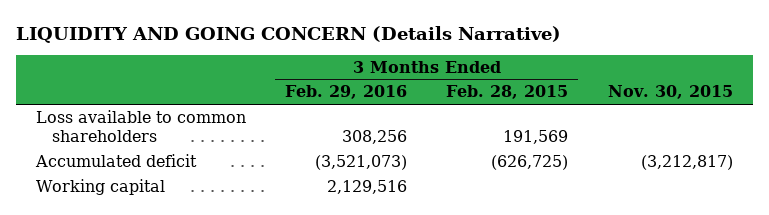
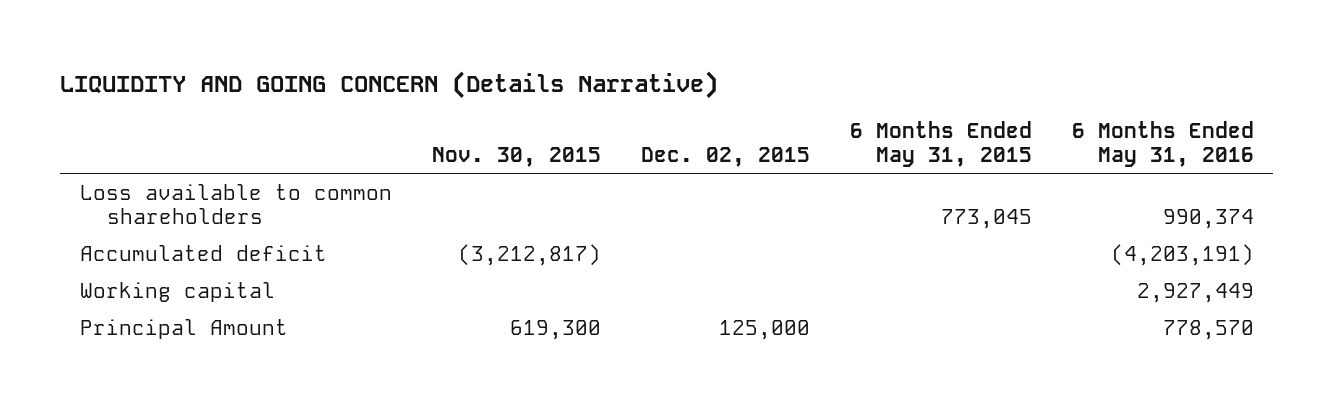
- | 3 Months Ended Feb. 29, 2016 | 3 Months Ended Feb. 28, 2015 | Nov. 30, 2015
+ | Nov. 30, 2015 | Dec. 02, 2015 | 6 Months Ended May 31, 2015 | 6 Months Ended May 31, 2016
+ Principal Amount | 619,300 | 125,000 | | 778,570

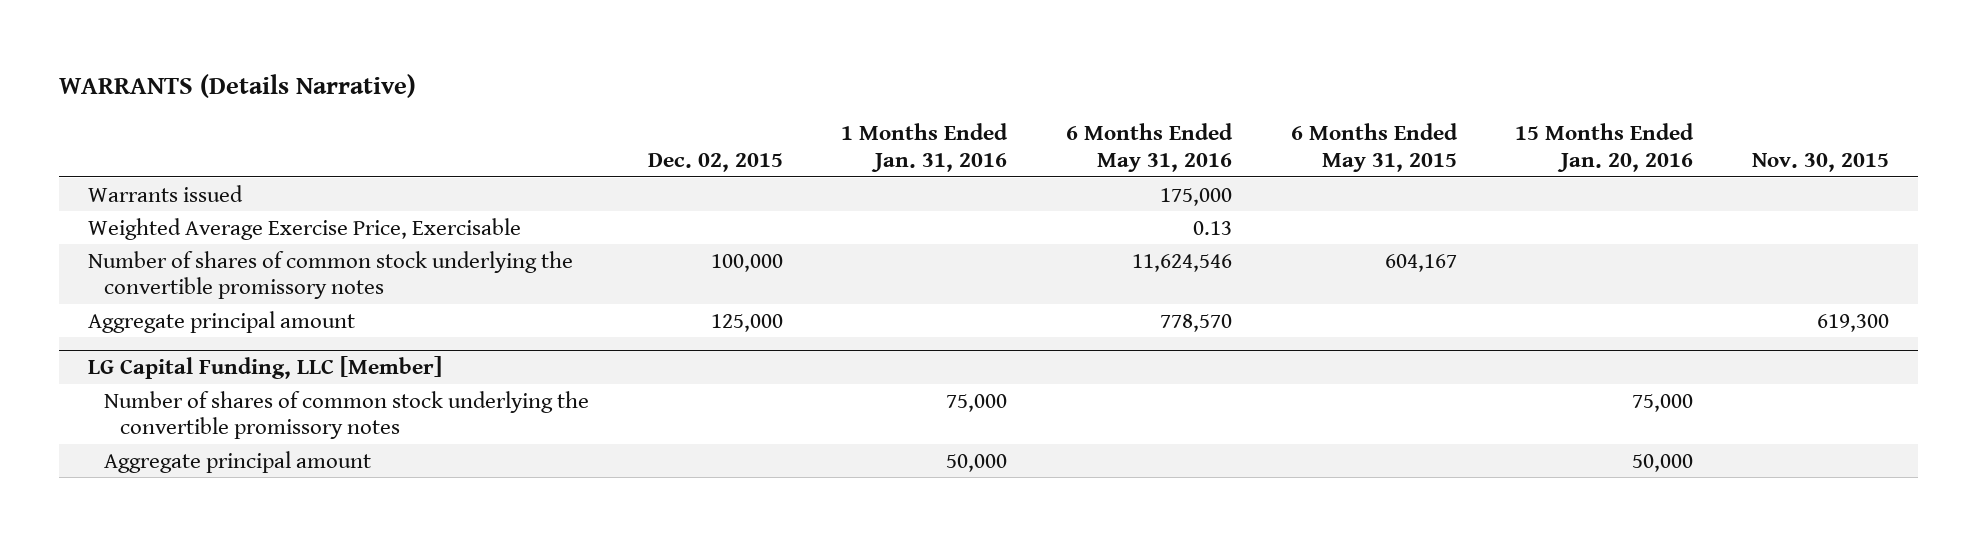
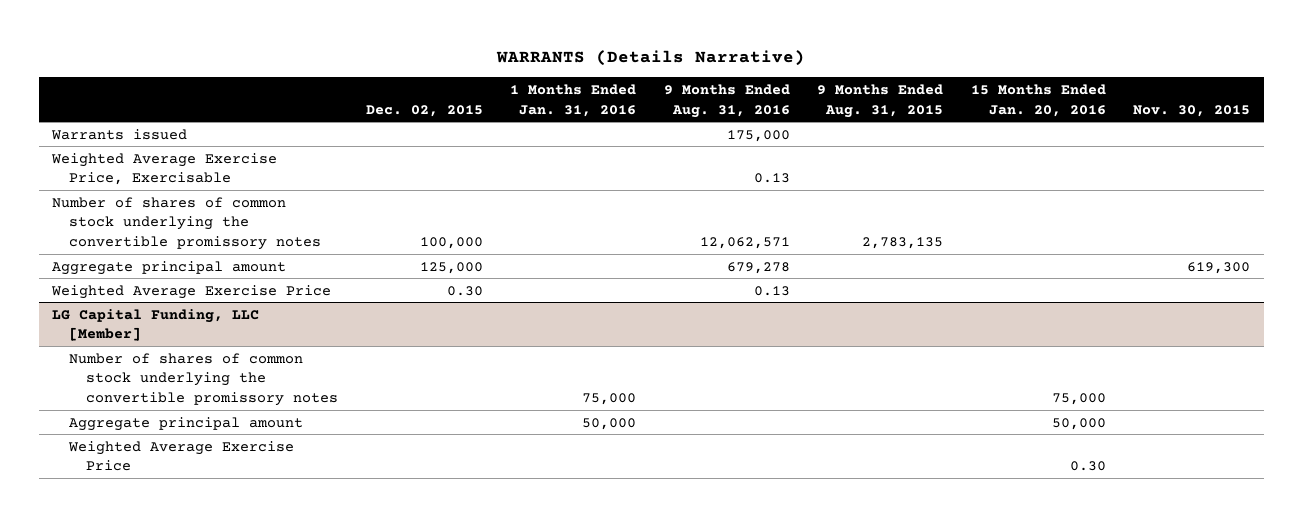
- | Dec. 02, 2015 | 1 Months Ended Jan. 31, 2016 | 6 Months Ended May 31, 2016 | 6 Months Ended May 31, 2015 | 15 Months Ended Jan. 20, 2016 | Nov. 30, 2015
+ | Dec. 02, 2015 | 1 Months Ended Jan. 31, 2016 | 9 Months Ended Aug. 31, 2016 | 9 Months Ended Aug. 31, 2015 | 15 Months Ended Jan. 20, 2016 | Nov. 30, 2015
+ Weighted Average Exercise Price | 0.30 | | 0.13 | | |
@ LG Capital Funding, LLC [Member]
+ Weighted Average Exercise Price | | | | | 0.30 |

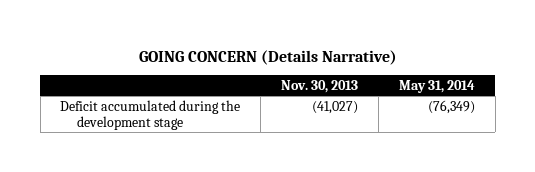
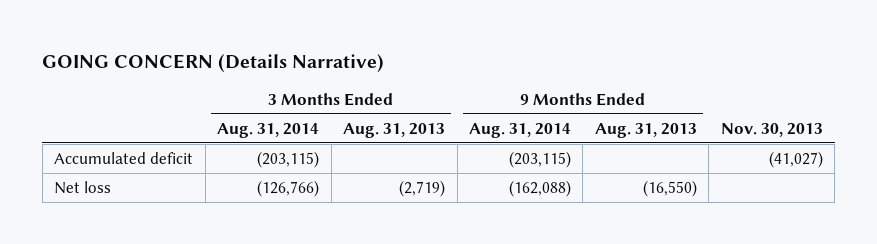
- | Nov. 30, 2013 | May 31, 2014
+ | 3 Months Ended Aug. 31, 2014 | 3 Months Ended Aug. 31, 2013 | 9 Months Ended Aug. 31, 2014 | 9 Months Ended Aug. 31, 2013 | Nov. 30, 2013
- Deficit accumulated during the development stage | (41,027) | (76,349)
+ Accumulated deficit | (203,115) | | (203,115) | | (41,027)
+ Net loss | (126,766) | (2,719) | (162,088) | (16,550) |

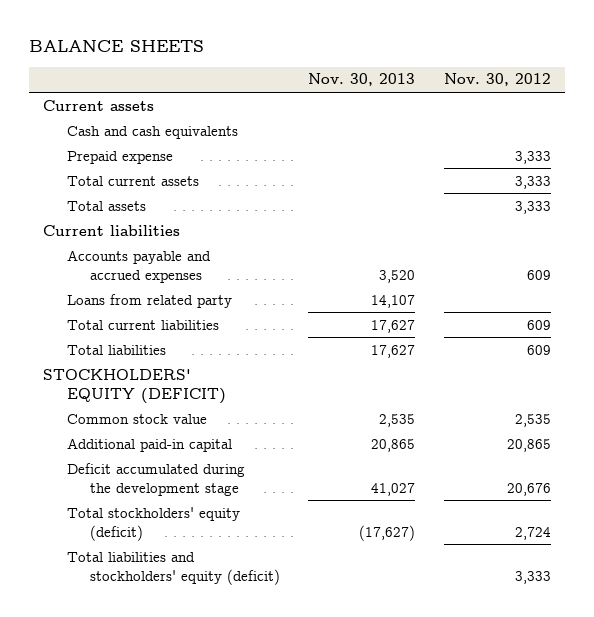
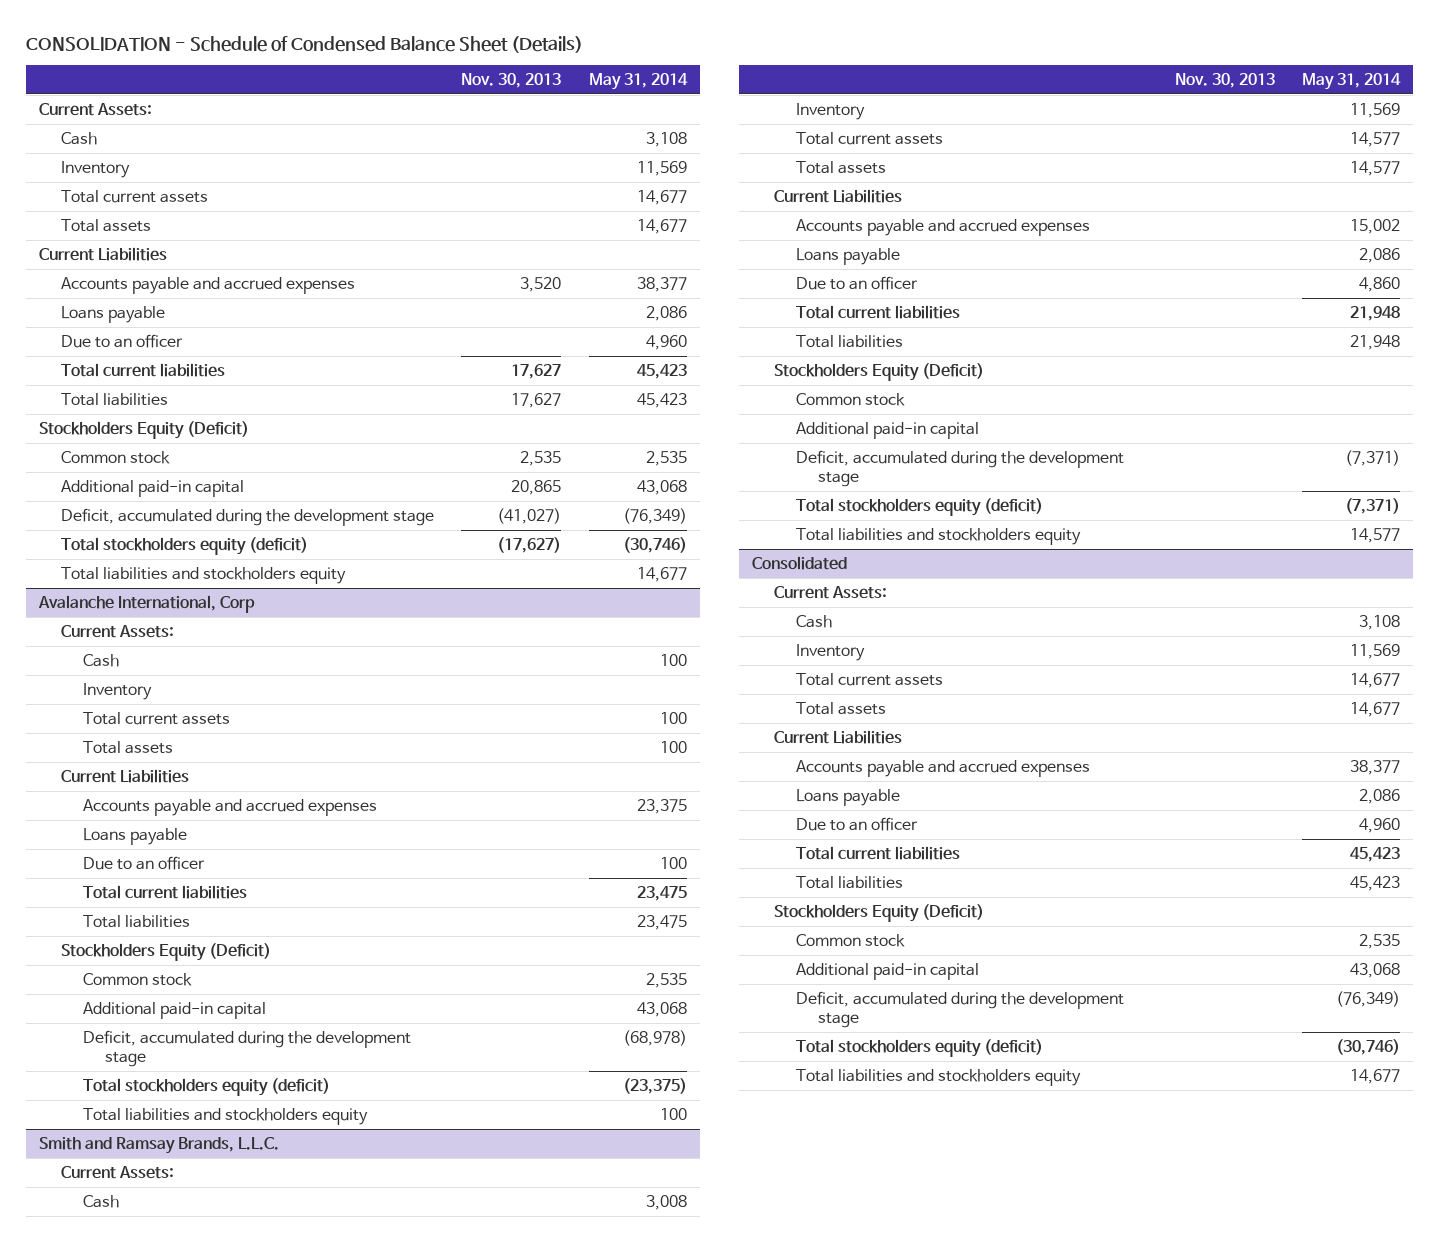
- BALANCE SHEETS
+ CONSOLIDATION - Schedule of Condensed Balance Sheet (Details)
- | Nov. 30, 2013 | Nov. 30, 2012
+ | Nov. 30, 2013 | May 31, 2014
- Current assets
- Cash and cash equivalents
- Prepaid expense | | 3,333
+ Current Assets:
+ Cash | | 3,108
+ Inventory | | 11,569
- Current liabilities
+ Current Liabilities
- Loans from related party | 14,107 |
+ Loans payable | | 2,086
+ Due to an officer | | 4,960
- STOCKHOLDERS' EQUITY (DEFICIT)
- Common stock value | 2,535 | 2,535
+ Stockholders Equity (Deficit)
+ Common stock | 2,535 | 2,535
- Deficit accumulated during the development stage | 41,027 | 20,676
- Total stockholders' equity (deficit) | (17,627) | 2,724
- Total liabilities and stockholders' equity (deficit) | | 3,333
+ Deficit, accumulated during the development stage | (41,027) | (76,349)
+ Total stockholders equity (deficit) | (17,627) | (30,746)
+ Total liabilities and stockholders equity | | 14,677
+ Avalanche International, Corp
+ Current Assets:
+ Cash | | 100
+ Inventory
+ Total current assets | | 100
+ Total assets | | 100
+ Current Liabilities
+ Accounts payable and accrued expenses | | 23,375
+ Loans payable
+ Due to an officer | | 100
+ Total current liabilities | | 23,475
+ Total liabilities | | 23,475
+ Stockholders Equity (Deficit)
+ Common stock | | 2,535
+ Additional paid-in capital | | 43,068
+ Deficit, accumulated during the development stage | | (68,978)
+ Total stockholders equity (deficit) | | (23,375)
+ Total liabilities and stockholders equity | | 100
+ Smith and Ramsay Brands, L.L.C.
+ Current Assets:
+ Cash | | 3,008
+ Inventory | | 11,569
+ Total current assets | | 14,577
+ Total assets | | 14,577
+ Current Liabilities
+ Accounts payable and accrued expenses | | 15,002
+ Loans payable | | 2,086
+ Due to an officer | | 4,860
+ Total current liabilities | | 21,948
+ Total liabilities | | 21,948
+ Stockholders Equity (Deficit)
+ Common stock
+ Additional paid-in capital
+ Deficit, accumulated during the development stage | | (7,371)
+ Total stockholders equity (deficit) | | (7,371)
+ Total liabilities and stockholders equity | | 14,577
+ Consolidated
+ Current Assets:
+ Cash | | 3,108
+ Inventory | | 11,569
+ Total current assets | | 14,677
+ Total assets | | 14,677
+ Current Liabilities
+ Accounts payable and accrued expenses | | 38,377
+ Loans payable | | 2,086
+ Due to an officer | | 4,960
+ Total current liabilities | | 45,423
+ Total liabilities | | 45,423
+ Stockholders Equity (Deficit)
+ Common stock | | 2,535
+ Additional paid-in capital | | 43,068
+ Deficit, accumulated during the development stage | | (76,349)
+ Total stockholders equity (deficit) | | (30,746)
+ Total liabilities and stockholders equity | | 14,677

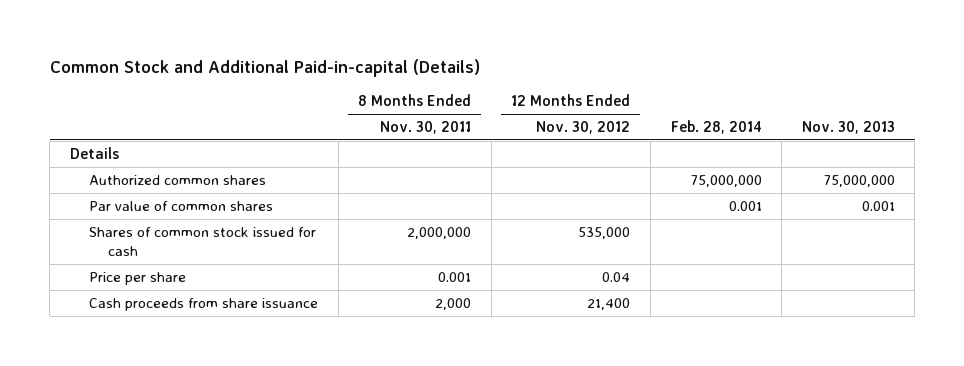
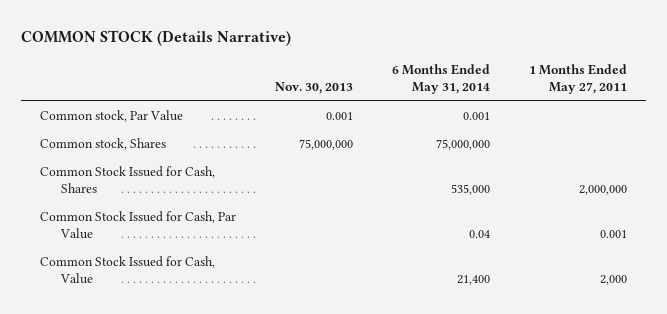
- Common Stock and Additional Paid-in-capital (Details)
+ COMMON STOCK (Details Narrative)
- | 8 Months Ended Nov. 30, 2011 | 12 Months Ended Nov. 30, 2012 | Feb. 28, 2014 | Nov. 30, 2013
+ | Nov. 30, 2013 | 6 Months Ended May 31, 2014 | 1 Months Ended May 27, 2011
- Details
- Authorized common shares | | | 75,000,000 | 75,000,000
- Par value of common shares | | | 0.001 | 0.001
- Shares of common stock issued for cash | 2,000,000 | 535,000 | |
- Price per share | 0.001 | 0.04 | |
- Cash proceeds from share issuance | 2,000 | 21,400 | |
+ Common stock, Par Value | 0.001 | 0.001 |
+ Common stock, Shares | 75,000,000 | 75,000,000 |
+ Common Stock Issued for Cash, Shares | | 535,000 | 2,000,000
+ Common Stock Issued for Cash, Par Value | | 0.04 | 0.001
+ Common Stock Issued for Cash, Value | | 21,400 | 2,000

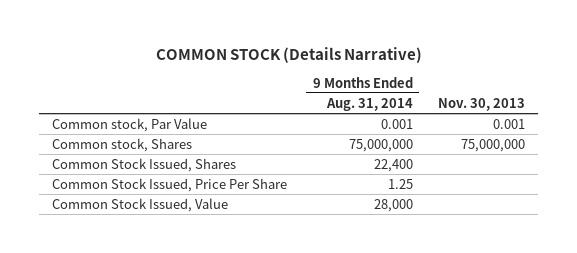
- | Nov. 30, 2013 | 6 Months Ended May 31, 2014 | 1 Months Ended May 27, 2011
+ | 9 Months Ended Aug. 31, 2014 | Nov. 30, 2013
- Common Stock Issued for Cash, Shares | | 535,000 | 2,000,000
- Common Stock Issued for Cash, Par Value | | 0.04 | 0.001
- Common Stock Issued for Cash, Value | | 21,400 | 2,000
+ Common Stock Issued, Shares | 22,400 |
+ Common Stock Issued, Price Per Share | 1.25 |
+ Common Stock Issued, Value | 28,000 |

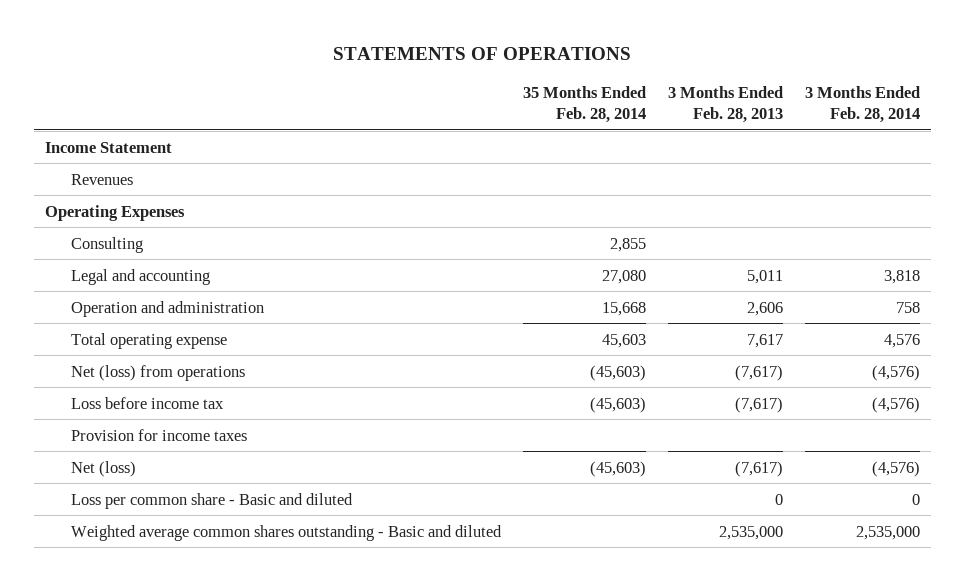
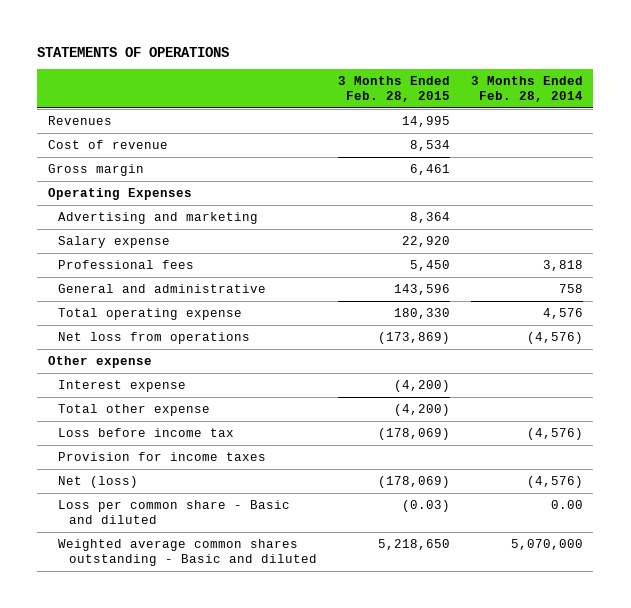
- | 35 Months Ended Feb. 28, 2014 | 3 Months Ended Feb. 28, 2013 | 3 Months Ended Feb. 28, 2014
+ | 3 Months Ended Feb. 28, 2015 | 3 Months Ended Feb. 28, 2014
- Income Statement
+ Cost of revenue | 8,534 |
+ Gross margin | 6,461 |
- Consulting | 2,855 | |
- Legal and accounting | 27,080 | 5,011 | 3,818
- Operation and administration | 15,668 | 2,606 | 758
+ Advertising and marketing | 8,364 |
+ Salary expense | 22,920 |
+ Professional fees | 5,450 | 3,818
+ General and administrative | 143,596 | 758
- Net (loss) from operations | (45,603) | (7,617) | (4,576)
+ Net loss from operations | (173,869) | (4,576)
+ Other expense
+ Interest expense | (4,200) |
+ Total other expense | (4,200) |
- Loss per common share - Basic and diluted | | 0 | 0
- Weighted average common shares outstanding - Basic and diluted | | 2,535,000 | 2,535,000
+ Loss per common share - Basic and diluted | (0.03) | 0.00
+ Weighted average common shares outstanding - Basic and diluted | 5,218,650 | 5,070,000

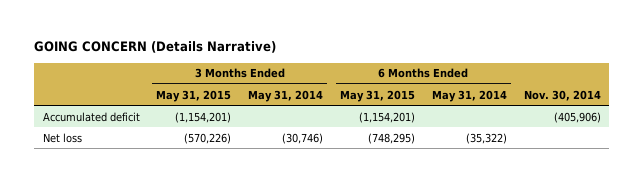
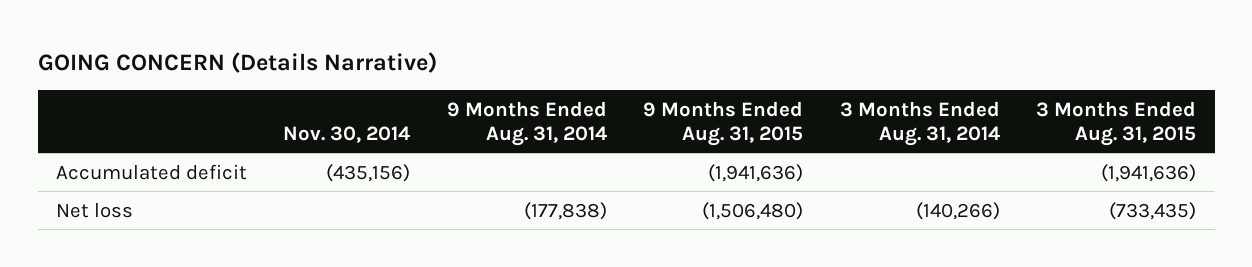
- | 3 Months Ended May 31, 2015 | 3 Months Ended May 31, 2014 | 6 Months Ended May 31, 2015 | 6 Months Ended May 31, 2014 | Nov. 30, 2014
+ | Nov. 30, 2014 | 9 Months Ended Aug. 31, 2014 | 9 Months Ended Aug. 31, 2015 | 3 Months Ended Aug. 31, 2014 | 3 Months Ended Aug. 31, 2015
- Accumulated deficit | (1,154,201) | | (1,154,201) | | (405,906)
+ Accumulated deficit | (435,156) | | (1,941,636) | | (1,941,636)

